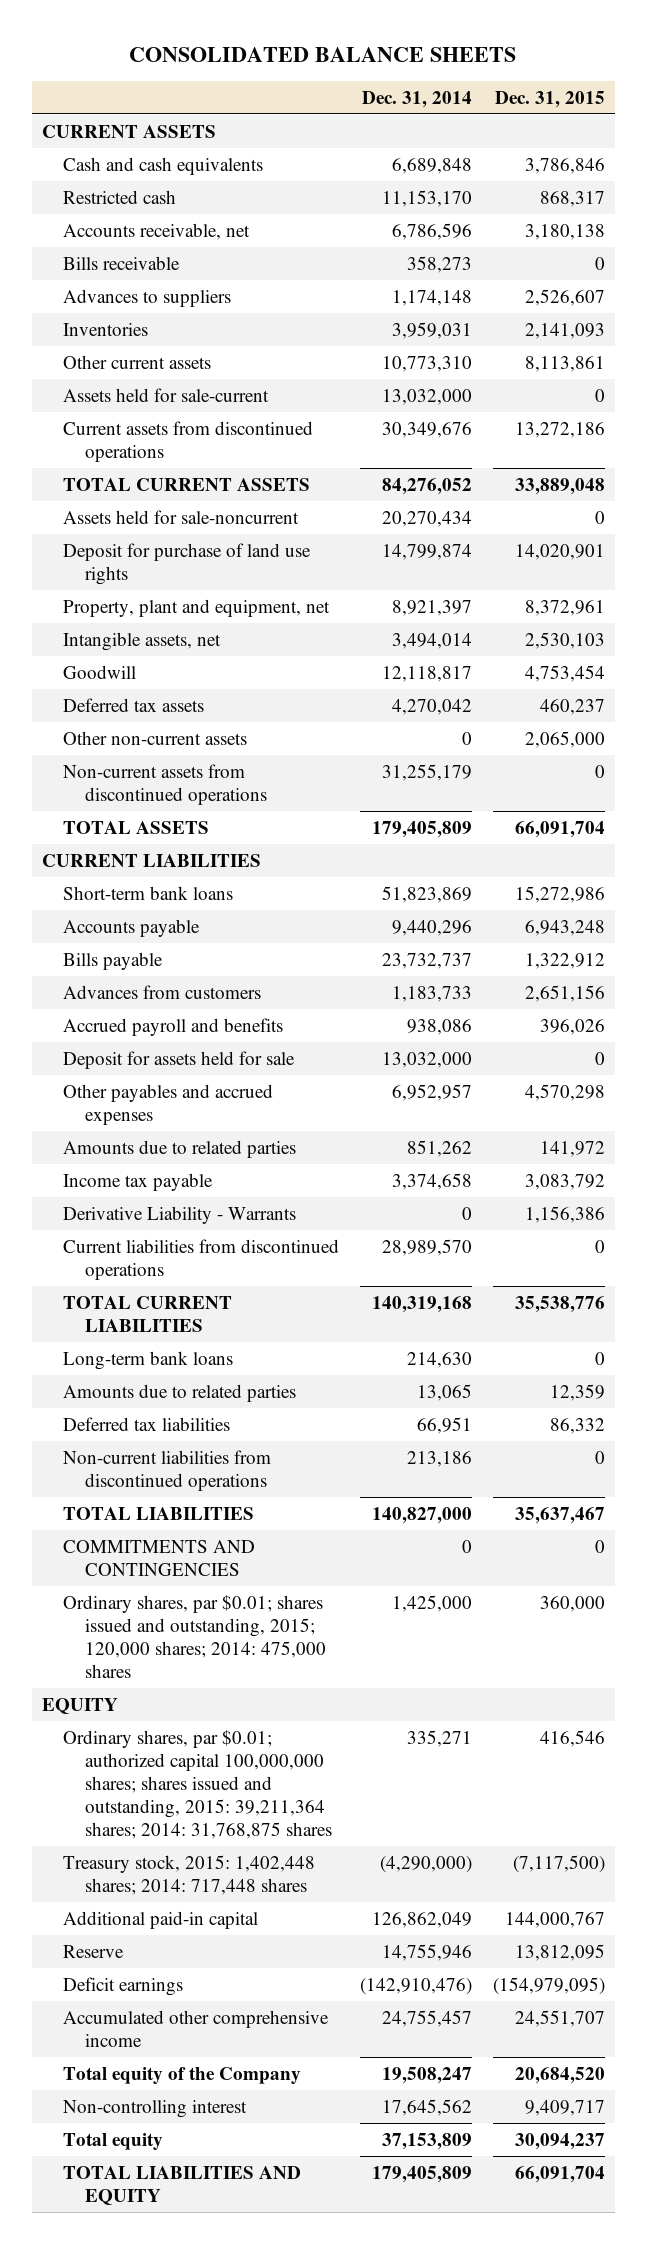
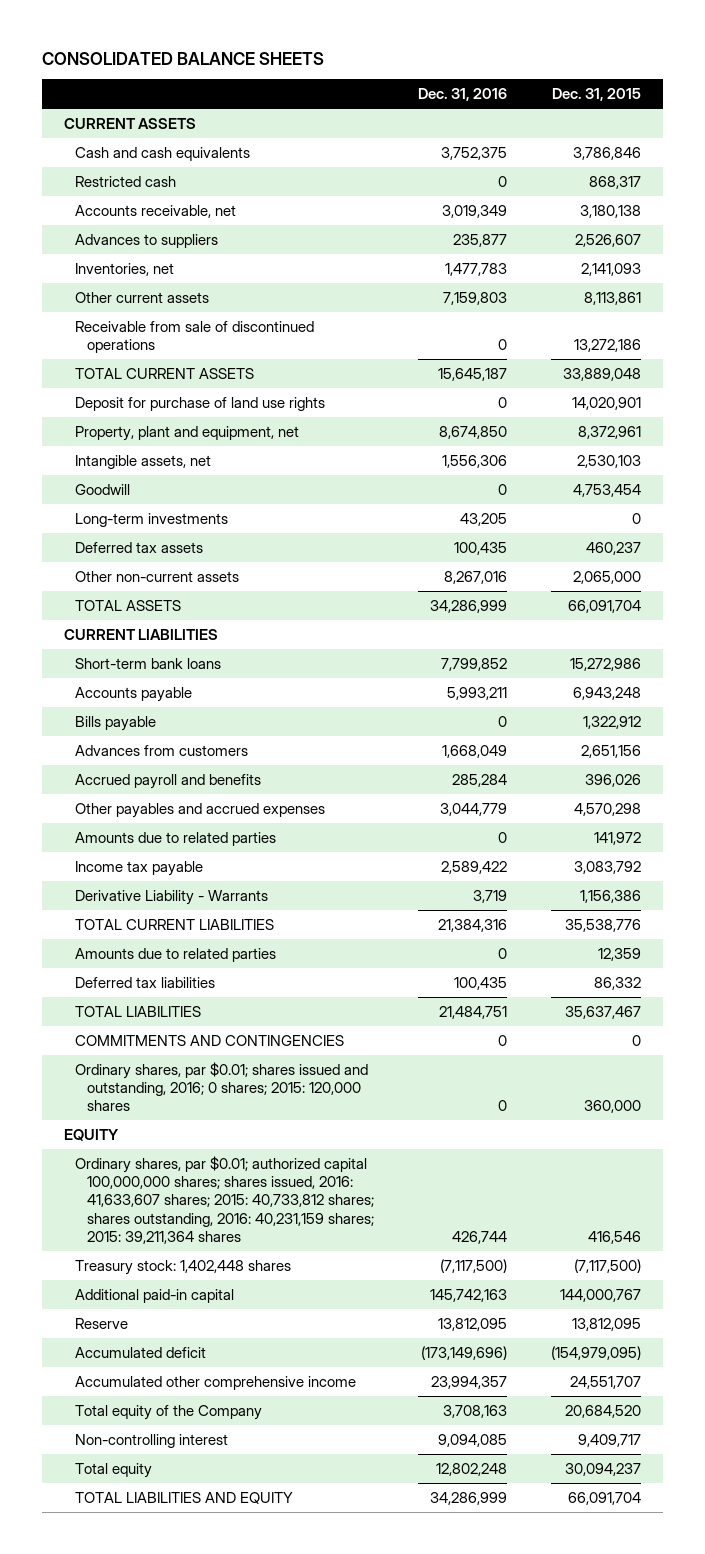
- | Dec. 31, 2014 | Dec. 31, 2015
+ | Dec. 31, 2016 | Dec. 31, 2015
- Bills receivable | 358,273 | 0
- Inventories | 3,959,031 | 2,141,093
+ Inventories, net | 1,477,783 | 2,141,093
- Assets held for sale-current | 13,032,000 | 0
- Current assets from discontinued operations | 30,349,676 | 13,272,186
+ Receivable from sale of discontinued operations | 0 | 13,272,186
- Assets held for sale-noncurrent | 20,270,434 | 0
+ Long-term investments | 43,205 | 0
- Non-current assets from discontinued operations | 31,255,179 | 0
- Deposit for assets held for sale | 13,032,000 | 0
- Current liabilities from discontinued operations | 28,989,570 | 0
- Long-term bank loans | 214,630 | 0
- Non-current liabilities from discontinued operations | 213,186 | 0
- Ordinary shares, par $0.01; shares issued and outstanding, 2015; 120,000 shares; 2014: 475,000 shares | 1,425,000 | 360,000
+ Ordinary shares, par $0.01; shares issued and outstanding, 2016; 0 shares; 2015: 120,000 shares | 0 | 360,000
- Ordinary shares, par $0.01; authorized capital 100,000,000 shares; shares issued and outstanding, 2015: 39,211,364 shares; 2014: 31,768,875 shares | 335,271 | 416,546
- Treasury stock, 2015: 1,402,448 shares; 2014: 717,448 shares | (4,290,000) | (7,117,500)
+ Ordinary shares, par $0.01; authorized capital 100,000,000 shares; shares issued, 2016: 41,633,607 shares; 2015: 40,733,812 shares; shares outstanding, 2016: 40,231,159 shares; 2015: 39,211,364 shares | 426,744 | 416,546
+ Treasury stock: 1,402,448 shares | (7,117,500) | (7,117,500)
- Deficit earnings | (142,910,476) | (154,979,095)
+ Accumulated deficit | (173,149,696) | (154,979,095)

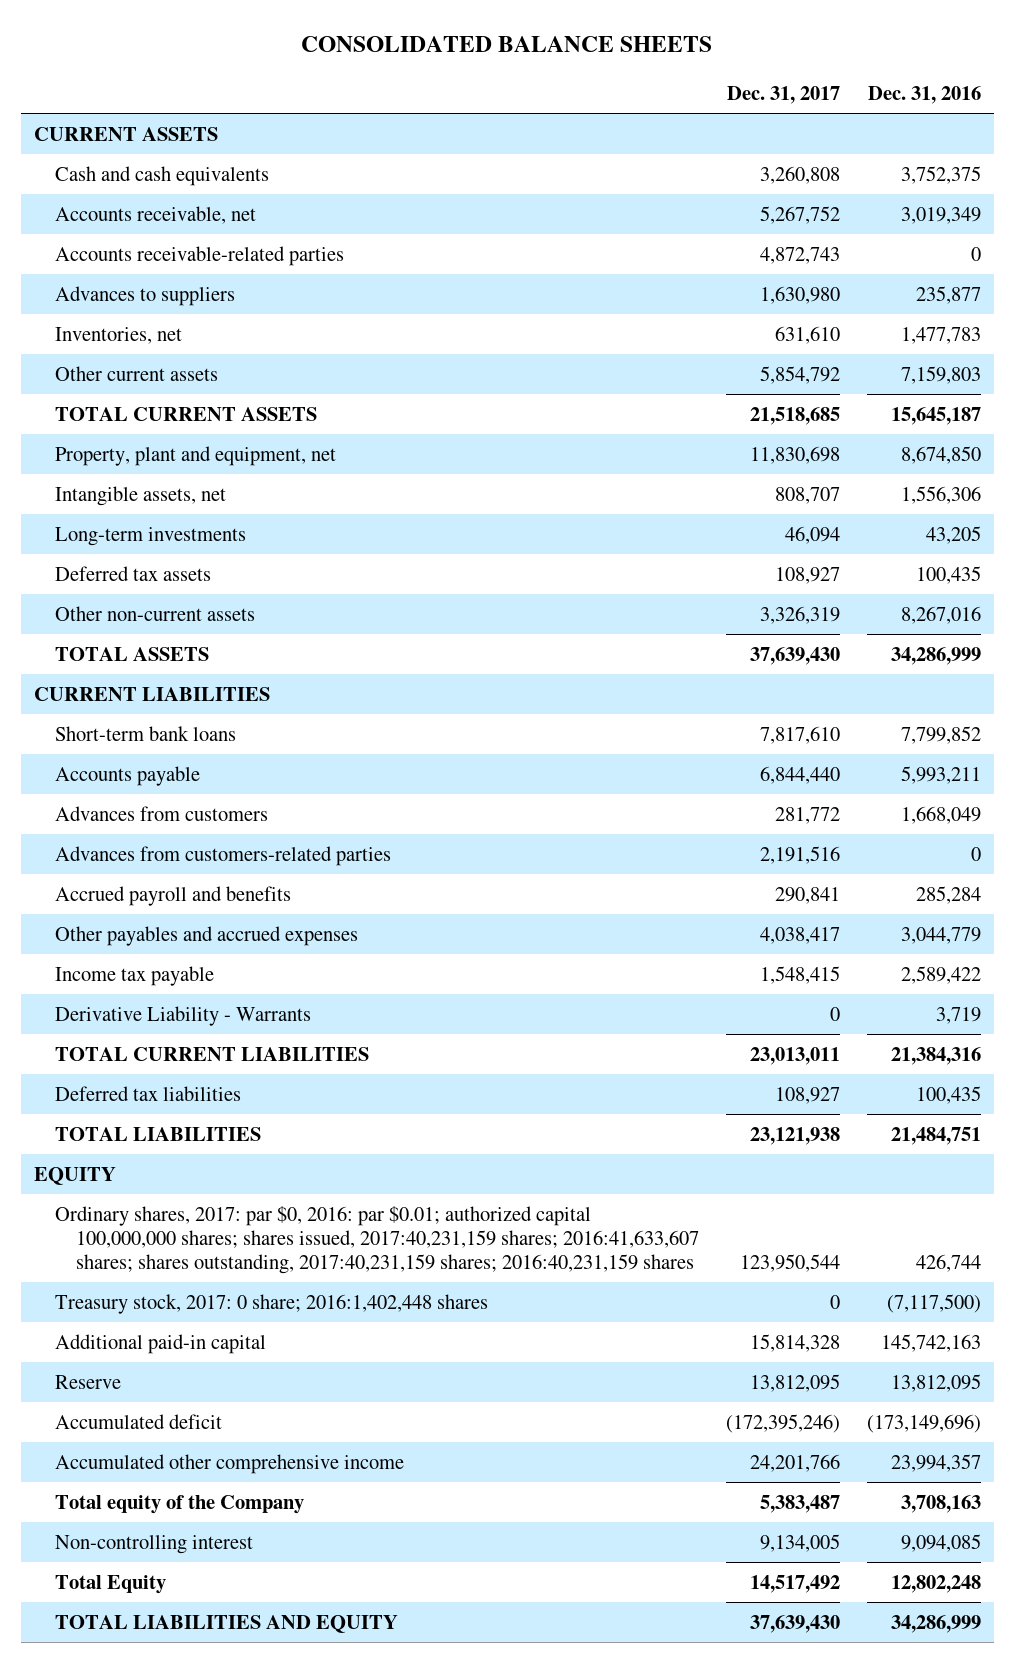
- | Dec. 31, 2016 | Dec. 31, 2015
+ | Dec. 31, 2017 | Dec. 31, 2016
- Restricted cash | 0 | 868,317
+ Accounts receivable-related parties | 4,872,743 | 0
- Receivable from sale of discontinued operations | 0 | 13,272,186
- Deposit for purchase of land use rights | 0 | 14,020,901
- Goodwill | 0 | 4,753,454
- Bills payable | 0 | 1,322,912
+ Advances from customers-related parties | 2,191,516 | 0
- Amounts due to related parties | 0 | 141,972
- Amounts due to related parties | 0 | 12,359
- COMMITMENTS AND CONTINGENCIES | 0 | 0
- Ordinary shares, par $0.01; shares issued and outstanding, 2016; 0 shares; 2015: 120,000 shares | 0 | 360,000
- Ordinary shares, par $0.01; authorized capital 100,000,000 shares; shares issued, 2016: 41,633,607 shares; 2015: 40,733,812 shares; shares outstanding, 2016: 40,231,159 shares; 2015: 39,211,364 shares | 426,744 | 416,546
- Treasury stock: 1,402,448 shares | (7,117,500) | (7,117,500)
+ Ordinary shares, 2017: par $0, 2016: par $0.01; authorized capital 100,000,000 shares; shares issued, 2017:40,231,159 shares; 2016:41,633,607 shares; shares outstanding, 2017:40,231,159 shares; 2016:40,231,159 shares | 123,950,544 | 426,744
+ Treasury stock, 2017: 0 share; 2016:1,402,448 shares | 0 | (7,117,500)
- Total equity | 12,802,248 | 30,094,237
+ Total Equity | 14,517,492 | 12,802,248

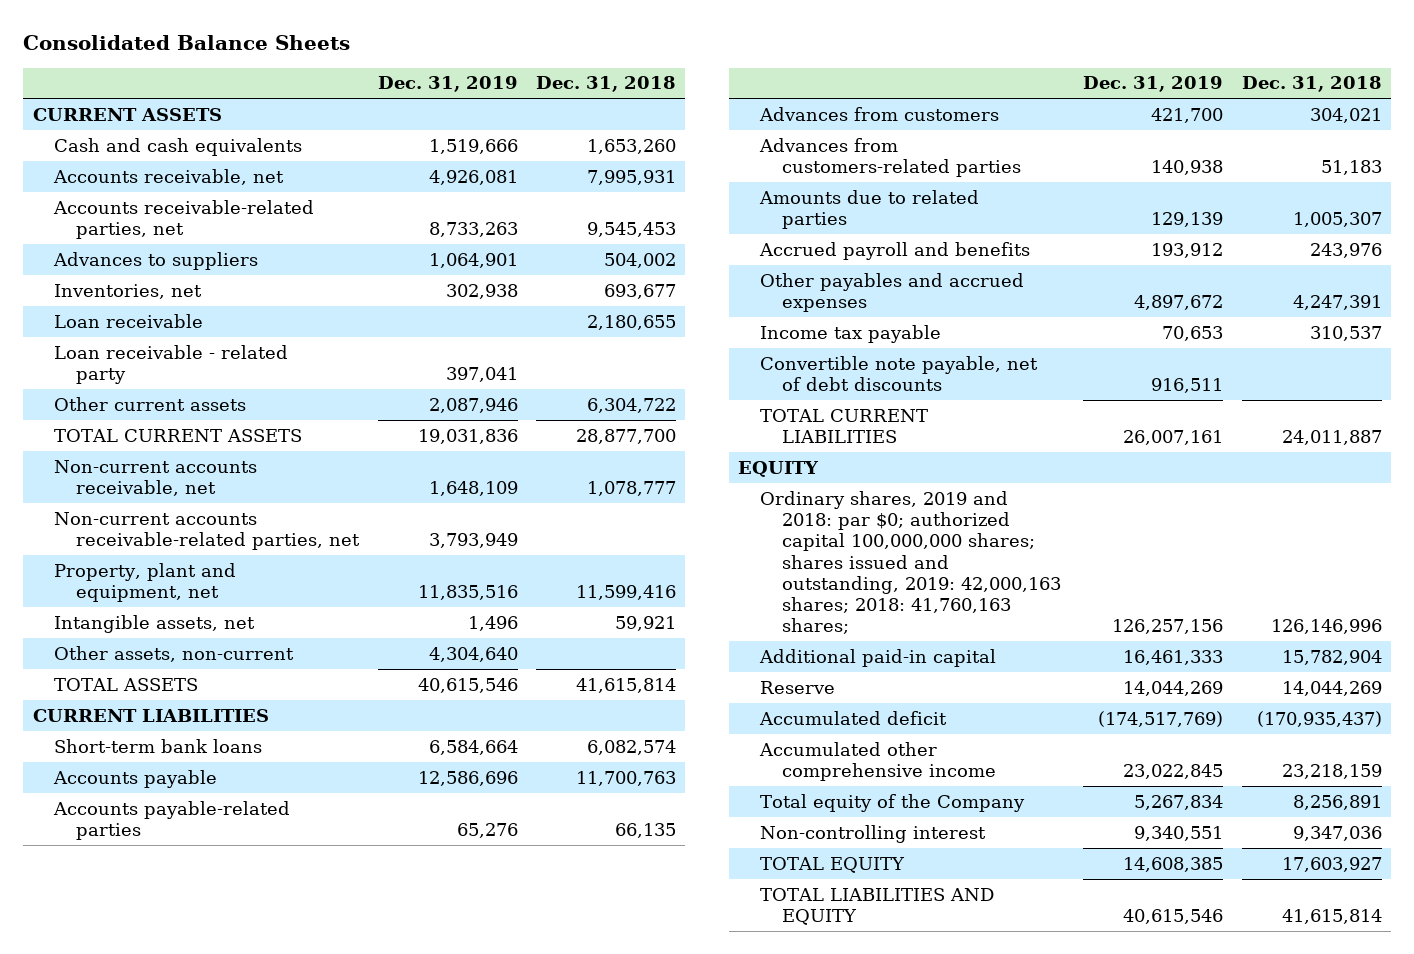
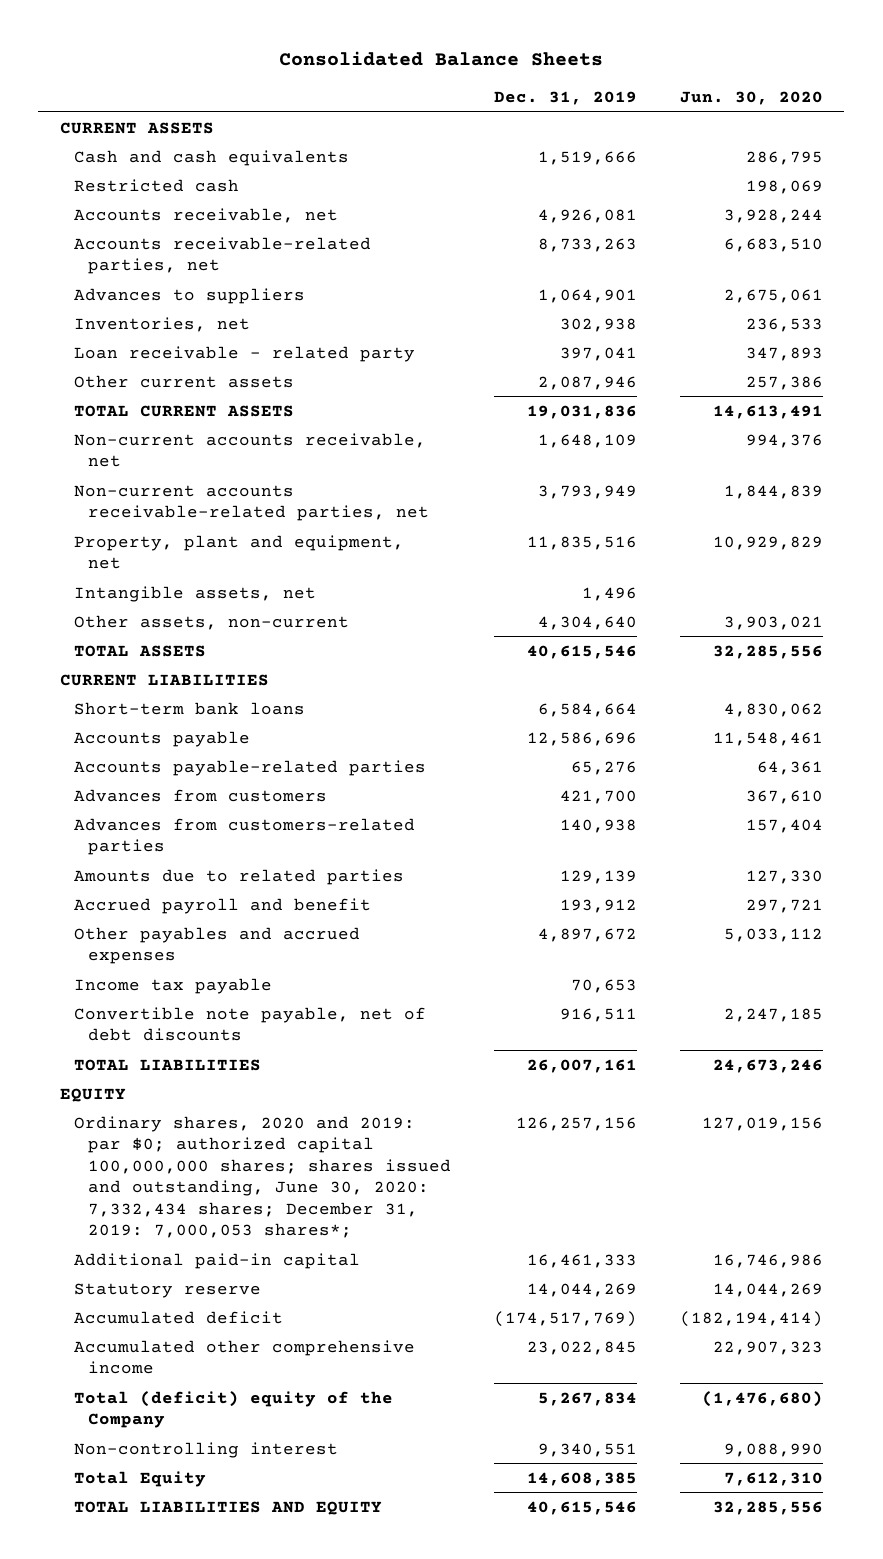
- | Dec. 31, 2019 | Dec. 31, 2018
+ | Dec. 31, 2019 | Jun. 30, 2020
+ Restricted cash | | 198,069
- Loan receivable | | 2,180,655
- Accrued payroll and benefits | 193,912 | 243,976
+ Accrued payroll and benefit | 193,912 | 297,721
- TOTAL CURRENT LIABILITIES | 26,007,161 | 24,011,887
+ TOTAL LIABILITIES | 26,007,161 | 24,673,246
- Ordinary shares, 2019 and 2018: par $0; authorized capital 100,000,000 shares; shares issued and outstanding, 2019: 42,000,163 shares; 2018: 41,760,163 shares; | 126,257,156 | 126,146,996
+ Ordinary shares, 2020 and 2019: par $0; authorized capital 100,000,000 shares; shares issued and outstanding, June 30, 2020: 7,332,434 shares; December 31, 2019: 7,000,053 shares*; | 126,257,156 | 127,019,156
- Reserve | 14,044,269 | 14,044,269
+ Statutory reserve | 14,044,269 | 14,044,269
- Total equity of the Company | 5,267,834 | 8,256,891
+ Total (deficit) equity of the Company | 5,267,834 | (1,476,680)
- TOTAL EQUITY | 14,608,385 | 17,603,927
+ Total Equity | 14,608,385 | 7,612,310

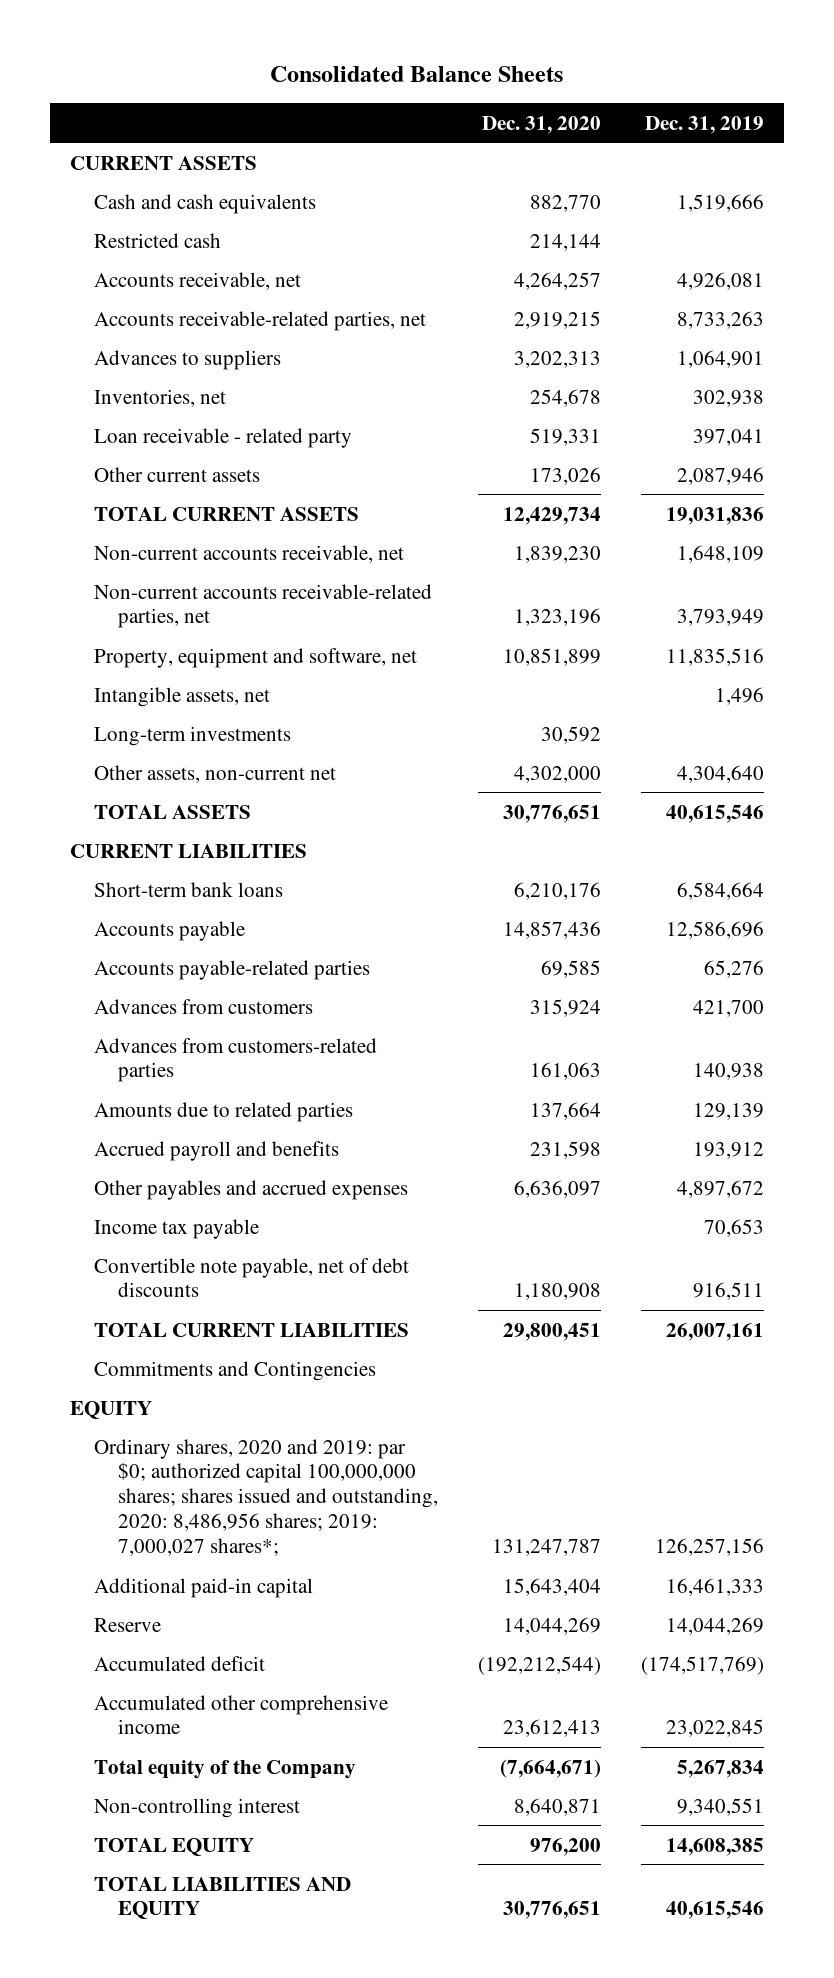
- | Dec. 31, 2019 | Jun. 30, 2020
+ | Dec. 31, 2020 | Dec. 31, 2019
- Property, plant and equipment, net | 11,835,516 | 10,929,829
+ Property, equipment and software, net | 10,851,899 | 11,835,516
- Other assets, non-current | 4,304,640 | 3,903,021
+ Long-term investments | 30,592 |
+ Other assets, non-current net | 4,302,000 | 4,304,640
- Accrued payroll and benefit | 193,912 | 297,721
+ Accrued payroll and benefits | 231,598 | 193,912
- TOTAL LIABILITIES | 26,007,161 | 24,673,246
+ TOTAL CURRENT LIABILITIES | 29,800,451 | 26,007,161
+ Commitments and Contingencies
- Ordinary shares, 2020 and 2019: par $0; authorized capital 100,000,000 shares; shares issued and outstanding, June 30, 2020: 7,332,434 shares; December 31, 2019: 7,000,053 shares*; | 126,257,156 | 127,019,156
+ Ordinary shares, 2020 and 2019: par $0; authorized capital 100,000,000 shares; shares issued and outstanding, 2020: 8,486,956 shares; 2019: 7,000,027 shares*; | 131,247,787 | 126,257,156
- Statutory reserve | 14,044,269 | 14,044,269
+ Reserve | 14,044,269 | 14,044,269
- Total (deficit) equity of the Company | 5,267,834 | (1,476,680)
+ Total equity of the Company | (7,664,671) | 5,267,834
- Total Equity | 14,608,385 | 7,612,310
+ TOTAL EQUITY | 976,200 | 14,608,385

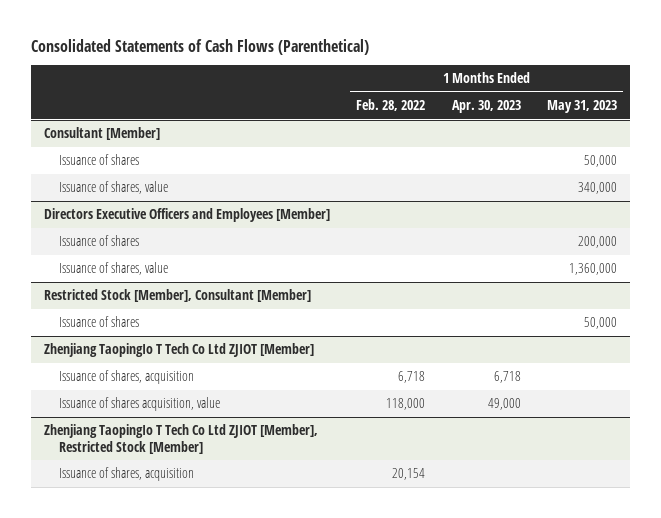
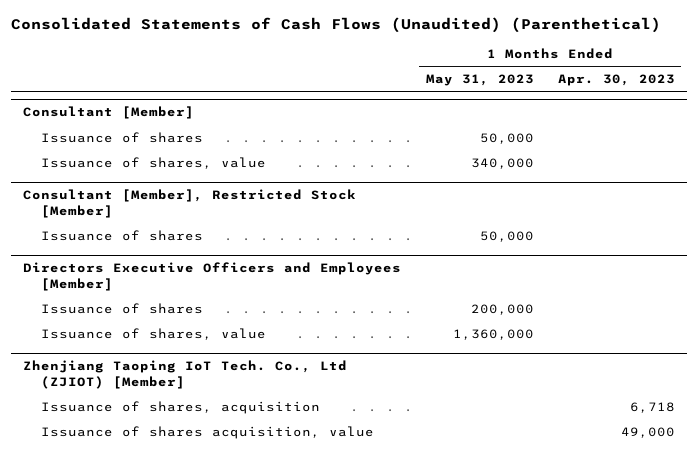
- Consolidated Statements of Cash Flows (Parenthetical)
+ Consolidated Statements of Cash Flows (Unaudited) (Parenthetical)
- | 1 Months Ended Feb. 28, 2022 | 1 Months Ended Apr. 30, 2023 | 1 Months Ended May 31, 2023
+ | 1 Months Ended May 31, 2023 | 1 Months Ended Apr. 30, 2023
+ Consultant [Member], Restricted Stock [Member]
+ Issuance of shares | 50,000 |
- Restricted Stock [Member], Consultant [Member]
- Issuance of shares | | | 50,000
- Zhenjiang TaopingIo T Tech Co Ltd ZJIOT [Member]
+ Zhenjiang Taoping IoT Tech. Co., Ltd (ZJIOT) [Member]
- Zhenjiang TaopingIo T Tech Co Ltd ZJIOT [Member], Restricted Stock [Member]
- Issuance of shares, acquisition | 20,154 | |

